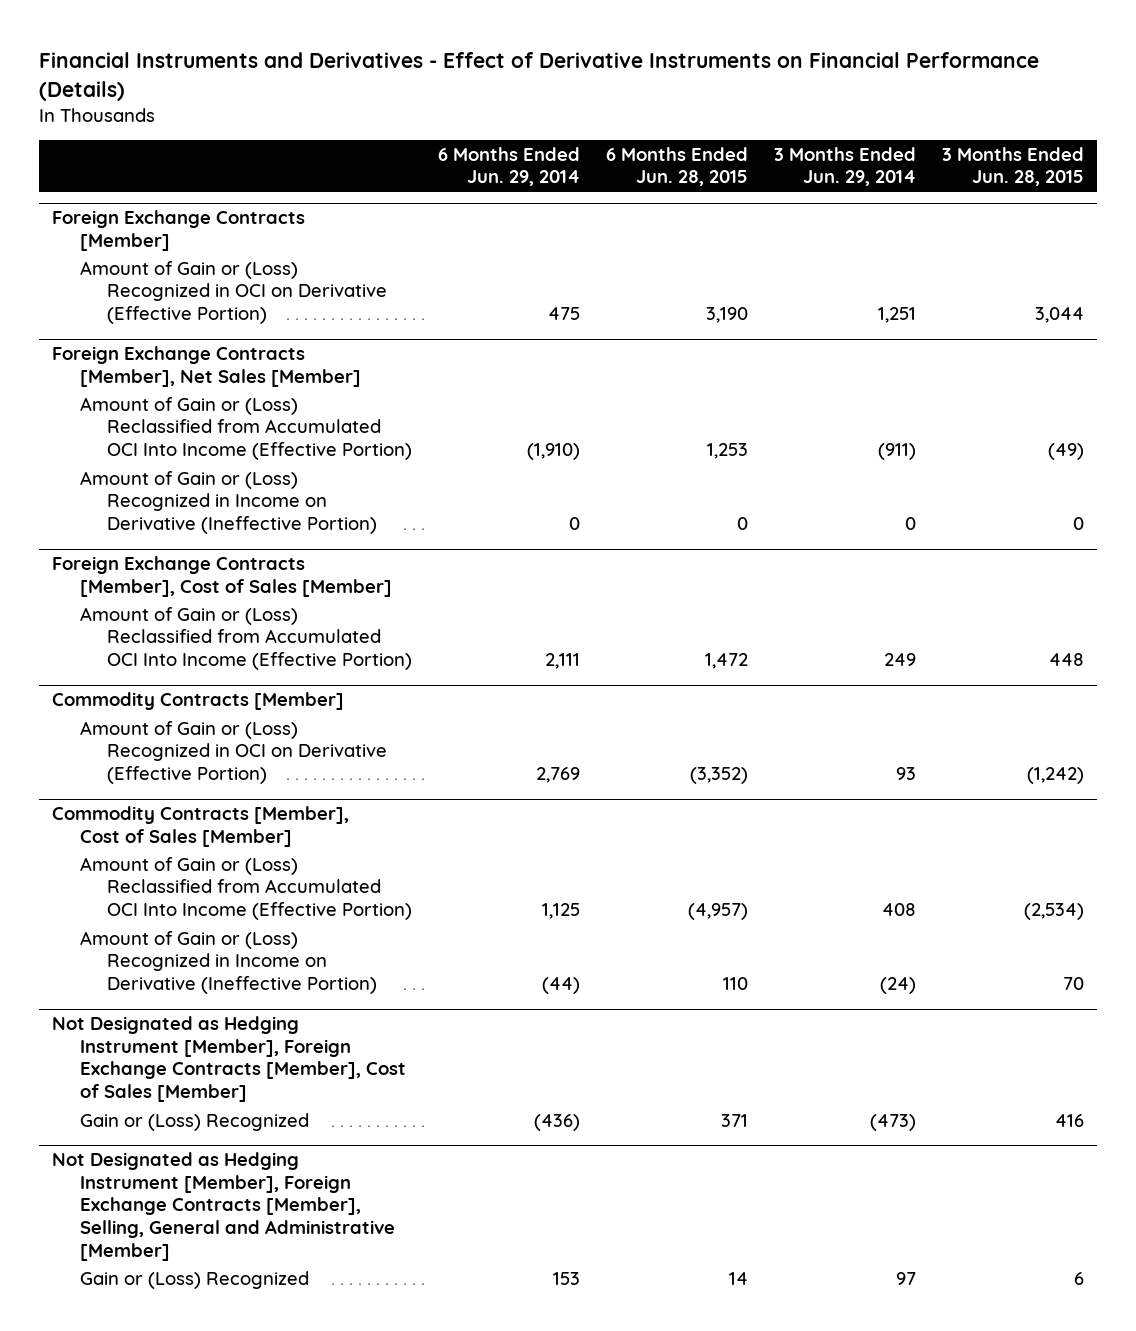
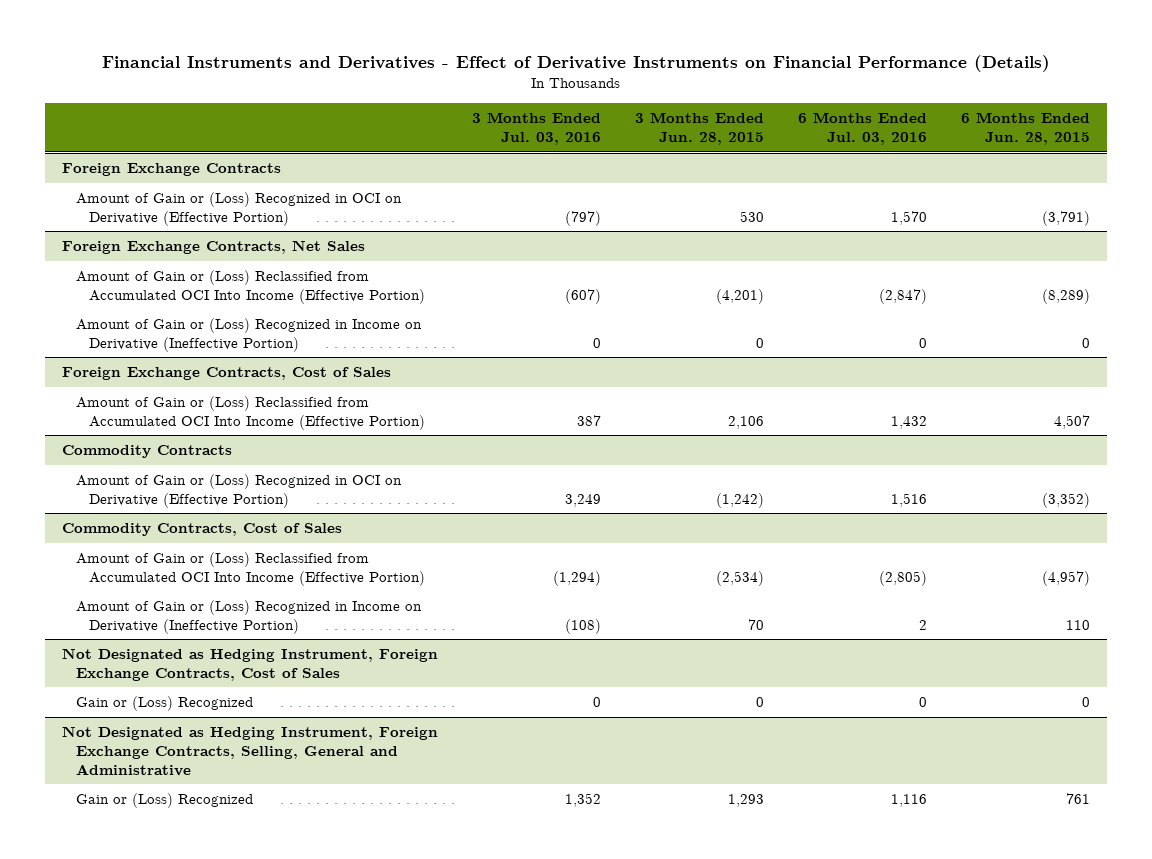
- | 6 Months Ended Jun. 29, 2014 | 6 Months Ended Jun. 28, 2015 | 3 Months Ended Jun. 29, 2014 | 3 Months Ended Jun. 28, 2015
+ | 3 Months Ended Jul. 03, 2016 | 3 Months Ended Jun. 28, 2015 | 6 Months Ended Jul. 03, 2016 | 6 Months Ended Jun. 28, 2015
- Foreign Exchange Contracts [Member]
- Amount of Gain or (Loss) Recognized in OCI on Derivative (Effective Portion) | 475 | 3,190 | 1,251 | 3,044
- Foreign Exchange Contracts [Member], Net Sales [Member]
- Amount of Gain or (Loss) Reclassified from Accumulated OCI Into Income (Effective Portion) | (1,910) | 1,253 | (911) | (49)
+ Foreign Exchange Contracts
+ Amount of Gain or (Loss) Recognized in OCI on Derivative (Effective Portion) | (797) | 530 | 1,570 | (3,791)
+ Foreign Exchange Contracts, Net Sales
+ Amount of Gain or (Loss) Reclassified from Accumulated OCI Into Income (Effective Portion) | (607) | (4,201) | (2,847) | (8,289)
- Foreign Exchange Contracts [Member], Cost of Sales [Member]
- Amount of Gain or (Loss) Reclassified from Accumulated OCI Into Income (Effective Portion) | 2,111 | 1,472 | 249 | 448
- Commodity Contracts [Member]
+ Foreign Exchange Contracts, Cost of Sales
+ Amount of Gain or (Loss) Reclassified from Accumulated OCI Into Income (Effective Portion) | 387 | 2,106 | 1,432 | 4,507
+ Commodity Contracts
- Commodity Contracts [Member], Cost of Sales [Member]
+ Commodity Contracts, Cost of Sales
- Not Designated as Hedging Instrument [Member], Foreign Exchange Contracts [Member], Cost of Sales [Member]
- Gain or (Loss) Recognized | (436) | 371 | (473) | 416
- Not Designated as Hedging Instrument [Member], Foreign Exchange Contracts [Member], Selling, General and Administrative [Member]
- Gain or (Loss) Recognized | 153 | 14 | 97 | 6
+ Not Designated as Hedging Instrument, Foreign Exchange Contracts, Cost of Sales
+ Gain or (Loss) Recognized | 0 | 0 | 0 | 0
+ Not Designated as Hedging Instrument, Foreign Exchange Contracts, Selling, General and Administrative
+ Gain or (Loss) Recognized | 1,352 | 1,293 | 1,116 | 761

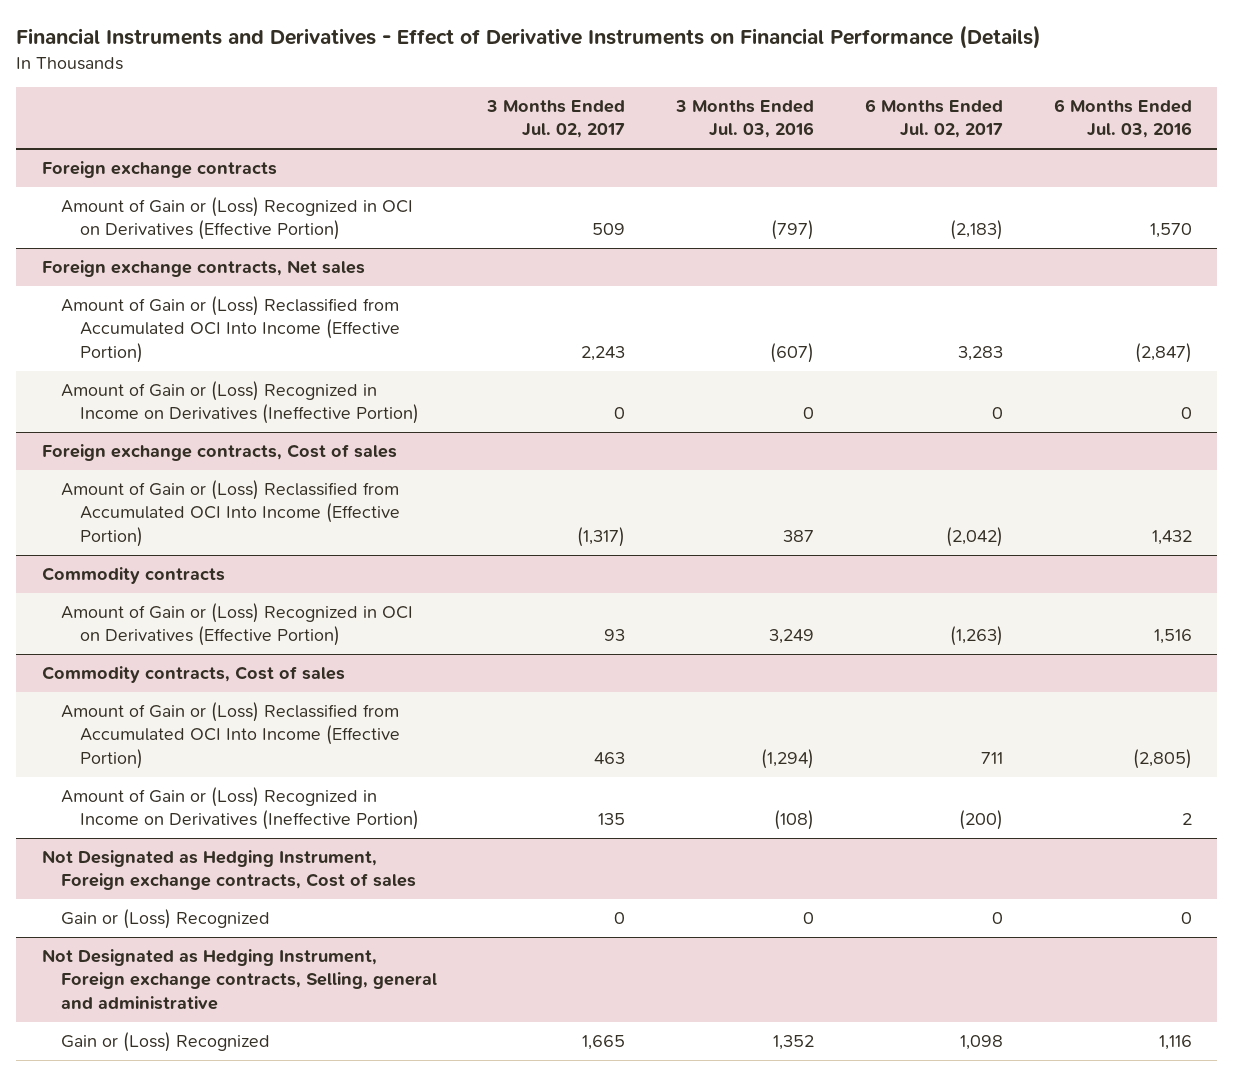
- | 3 Months Ended Jul. 03, 2016 | 3 Months Ended Jun. 28, 2015 | 6 Months Ended Jul. 03, 2016 | 6 Months Ended Jun. 28, 2015
+ | 3 Months Ended Jul. 02, 2017 | 3 Months Ended Jul. 03, 2016 | 6 Months Ended Jul. 02, 2017 | 6 Months Ended Jul. 03, 2016
- Foreign Exchange Contracts
- Amount of Gain or (Loss) Recognized in OCI on Derivative (Effective Portion) | (797) | 530 | 1,570 | (3,791)
- Foreign Exchange Contracts, Net Sales
+ Foreign exchange contracts
+ Amount of Gain or (Loss) Recognized in OCI on Derivatives (Effective Portion) | 509 | (797) | (2,183) | 1,570
+ Foreign exchange contracts, Net sales
- Amount of Gain or (Loss) Recognized in Income on Derivative (Ineffective Portion) | 0 | 0 | 0 | 0
- Foreign Exchange Contracts, Cost of Sales
+ Amount of Gain or (Loss) Recognized in Income on Derivatives (Ineffective Portion) | 0 | 0 | 0 | 0
+ Foreign exchange contracts, Cost of sales
- Commodity Contracts
- Amount of Gain or (Loss) Recognized in OCI on Derivative (Effective Portion) | 3,249 | (1,242) | 1,516 | (3,352)
- Commodity Contracts, Cost of Sales
+ Commodity contracts
+ Amount of Gain or (Loss) Recognized in OCI on Derivatives (Effective Portion) | 93 | 3,249 | (1,263) | 1,516
+ Commodity contracts, Cost of sales
- Amount of Gain or (Loss) Recognized in Income on Derivative (Ineffective Portion) | (108) | 70 | 2 | 110
- Not Designated as Hedging Instrument, Foreign Exchange Contracts, Cost of Sales
+ Amount of Gain or (Loss) Recognized in Income on Derivatives (Ineffective Portion) | 135 | (108) | (200) | 2
+ Not Designated as Hedging Instrument, Foreign exchange contracts, Cost of sales
- Not Designated as Hedging Instrument, Foreign Exchange Contracts, Selling, General and Administrative
+ Not Designated as Hedging Instrument, Foreign exchange contracts, Selling, general and administrative

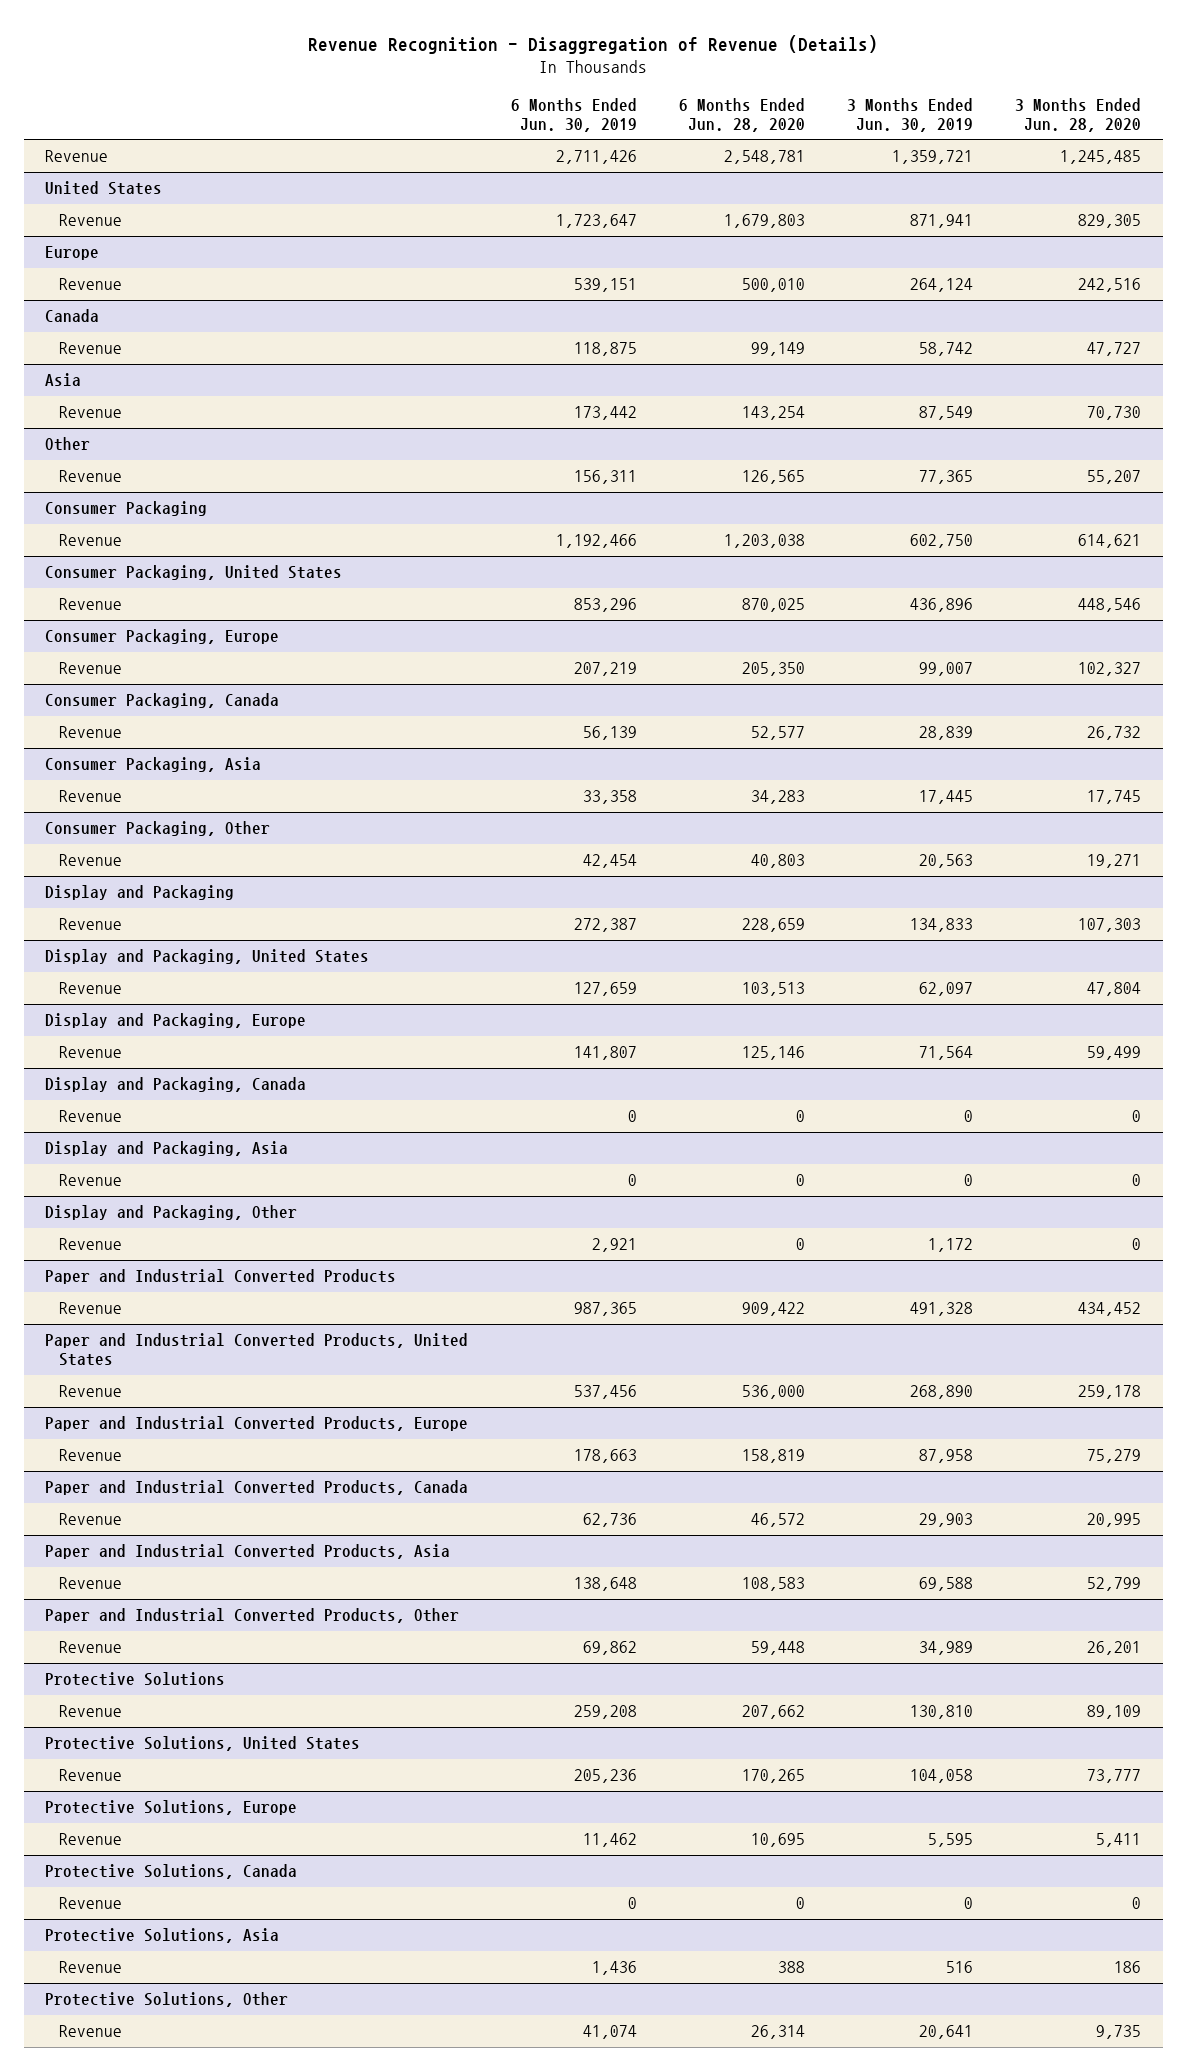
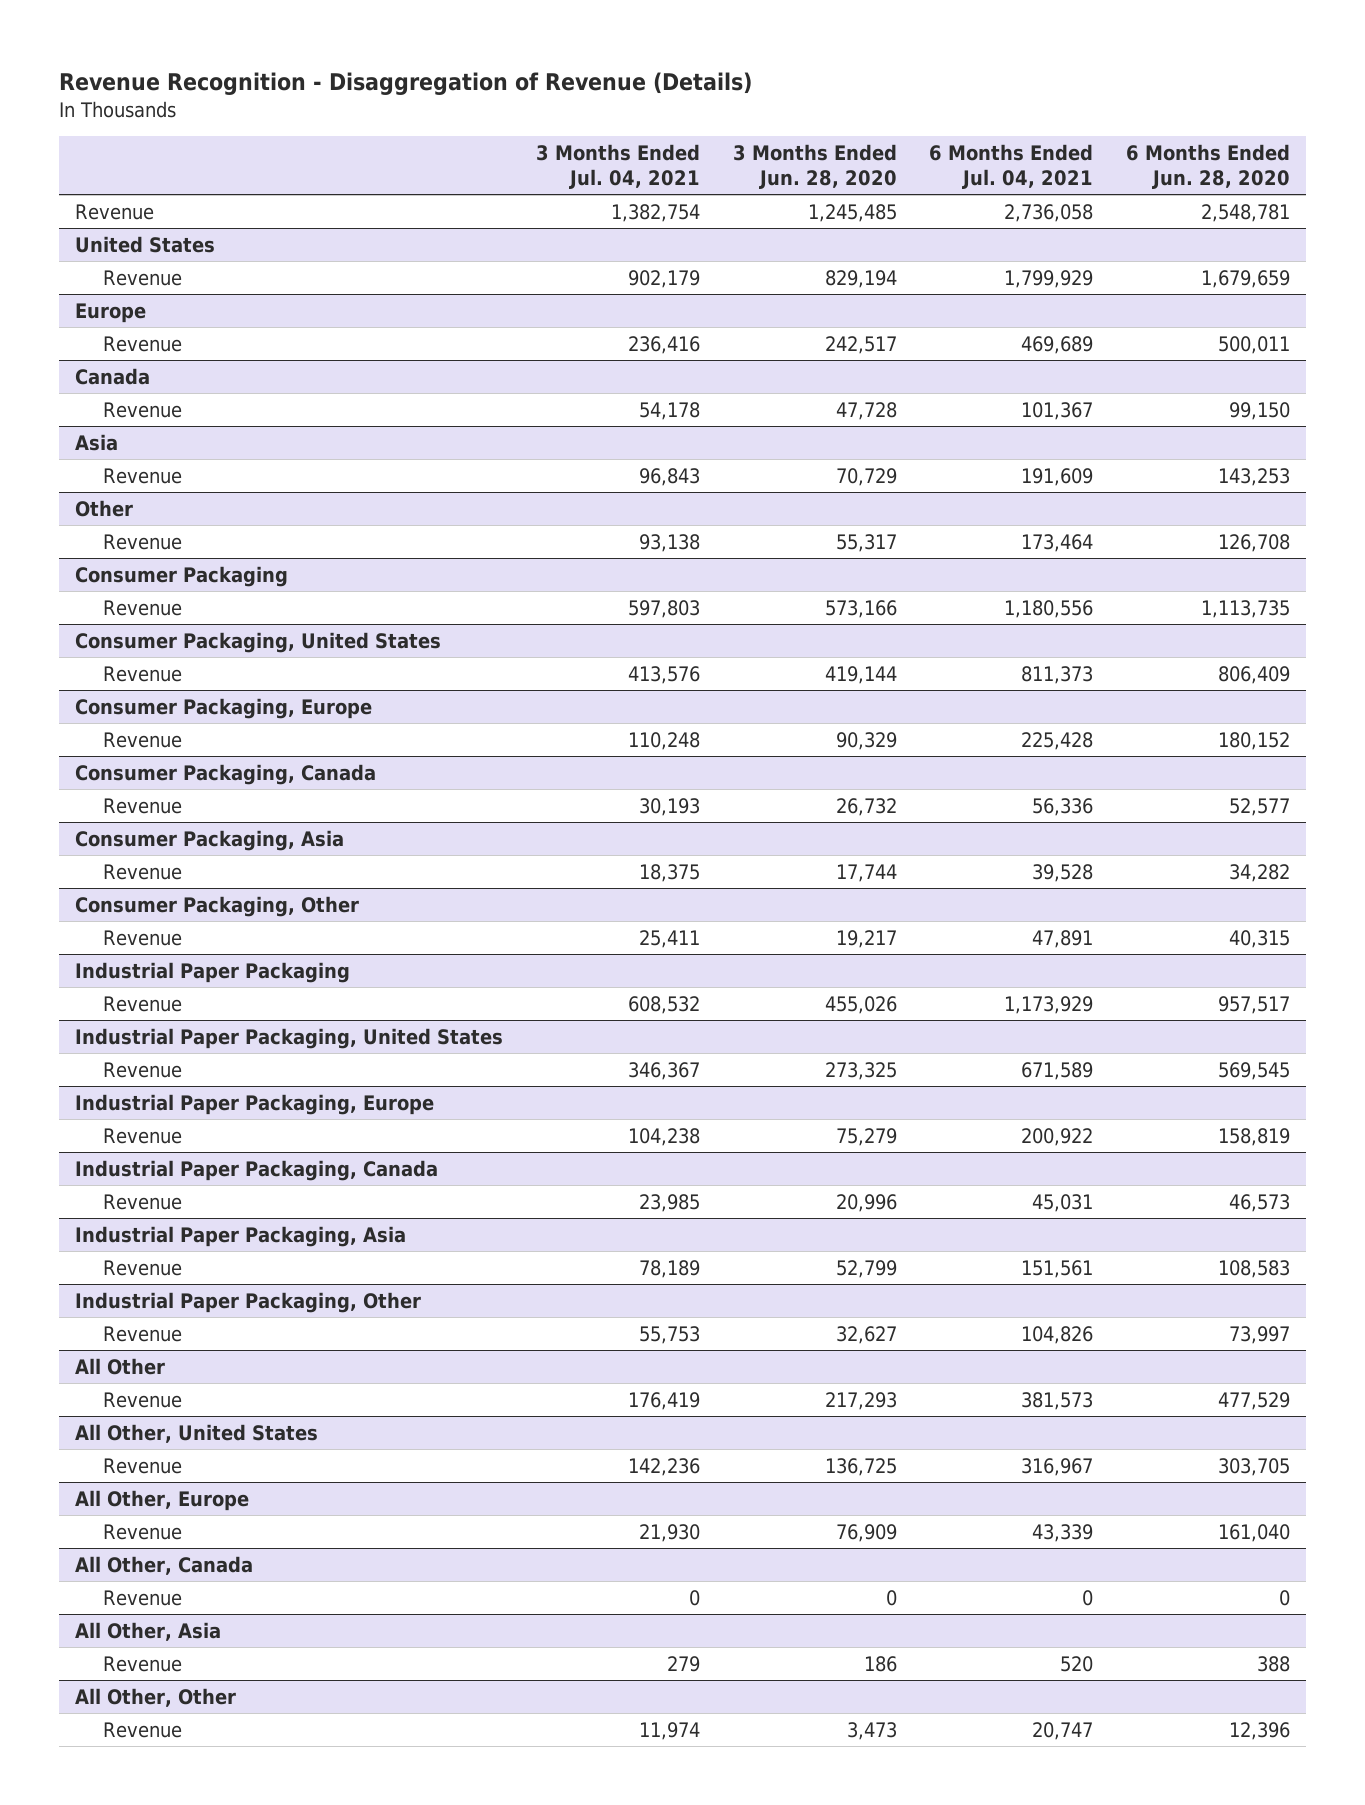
- | 6 Months Ended Jun. 30, 2019 | 6 Months Ended Jun. 28, 2020 | 3 Months Ended Jun. 30, 2019 | 3 Months Ended Jun. 28, 2020
+ | 3 Months Ended Jul. 04, 2021 | 3 Months Ended Jun. 28, 2020 | 6 Months Ended Jul. 04, 2021 | 6 Months Ended Jun. 28, 2020
@ United States
- Revenue | 1,723,647 | 1,679,803 | 871,941 | 829,305
+ Revenue | 902,179 | 829,194 | 1,799,929 | 1,679,659
@ Europe
- Revenue | 539,151 | 500,010 | 264,124 | 242,516
+ Revenue | 236,416 | 242,517 | 469,689 | 500,011
@ Canada
- Revenue | 118,875 | 99,149 | 58,742 | 47,727
+ Revenue | 54,178 | 47,728 | 101,367 | 99,150
@ Asia
- Revenue | 173,442 | 143,254 | 87,549 | 70,730
+ Revenue | 96,843 | 70,729 | 191,609 | 143,253
@ Other
- Revenue | 156,311 | 126,565 | 77,365 | 55,207
+ Revenue | 93,138 | 55,317 | 173,464 | 126,708
@ Consumer Packaging
- Revenue | 1,192,466 | 1,203,038 | 602,750 | 614,621
+ Revenue | 597,803 | 573,166 | 1,180,556 | 1,113,735
@ Consumer Packaging, United States
- Revenue | 853,296 | 870,025 | 436,896 | 448,546
+ Revenue | 413,576 | 419,144 | 811,373 | 806,409
@ Consumer Packaging, Europe
- Revenue | 207,219 | 205,350 | 99,007 | 102,327
+ Revenue | 110,248 | 90,329 | 225,428 | 180,152
@ Consumer Packaging, Asia
- Revenue | 33,358 | 34,283 | 17,445 | 17,745
+ Revenue | 18,375 | 17,744 | 39,528 | 34,282
@ Consumer Packaging, Other
- Revenue | 42,454 | 40,803 | 20,563 | 19,271
- Display and Packaging
- Revenue | 272,387 | 228,659 | 134,833 | 107,303
- Display and Packaging, United States
- Revenue | 127,659 | 103,513 | 62,097 | 47,804
- Display and Packaging, Europe
- Revenue | 141,807 | 125,146 | 71,564 | 59,499
- Display and Packaging, Canada
- Revenue | 0 | 0 | 0 | 0
- Display and Packaging, Asia
- Revenue | 0 | 0 | 0 | 0
- Display and Packaging, Other
- Revenue | 2,921 | 0 | 1,172 | 0
- Paper and Industrial Converted Products
- Revenue | 987,365 | 909,422 | 491,328 | 434,452
- Paper and Industrial Converted Products, United States
- Revenue | 537,456 | 536,000 | 268,890 | 259,178
- Paper and Industrial Converted Products, Europe
@ Consumer Packaging, Other
+ Revenue | 25,411 | 19,217 | 47,891 | 40,315
+ Industrial Paper Packaging
+ Revenue | 608,532 | 455,026 | 1,173,929 | 957,517
+ Industrial Paper Packaging, United States
+ Revenue | 346,367 | 273,325 | 671,589 | 569,545
+ Industrial Paper Packaging, Europe
- Paper and Industrial Converted Products, Canada
- Revenue | 62,736 | 46,572 | 29,903 | 20,995
- Paper and Industrial Converted Products, Asia
+ Industrial Paper Packaging, Canada
+ Revenue | 23,985 | 20,996 | 45,031 | 46,573
+ Industrial Paper Packaging, Asia
- Paper and Industrial Converted Products, Other
- Revenue | 69,862 | 59,448 | 34,989 | 26,201
- Protective Solutions
- Revenue | 259,208 | 207,662 | 130,810 | 89,109
- Protective Solutions, United States
- Revenue | 205,236 | 170,265 | 104,058 | 73,777
- Protective Solutions, Europe
- Revenue | 11,462 | 10,695 | 5,595 | 5,411
- Protective Solutions, Canada
+ Industrial Paper Packaging, Other
+ Revenue | 55,753 | 32,627 | 104,826 | 73,997
+ All Other
+ Revenue | 176,419 | 217,293 | 381,573 | 477,529
+ All Other, United States
+ Revenue | 142,236 | 136,725 | 316,967 | 303,705
+ All Other, Europe
+ Revenue | 21,930 | 76,909 | 43,339 | 161,040
+ All Other, Canada
- Protective Solutions, Asia
+ All Other, Asia
- Protective Solutions, Other
- Revenue | 41,074 | 26,314 | 20,641 | 9,735
+ All Other, Other
+ Revenue | 11,974 | 3,473 | 20,747 | 12,396

